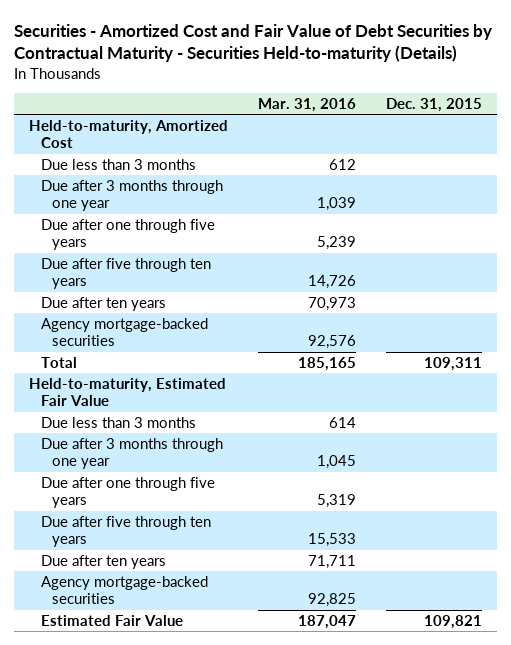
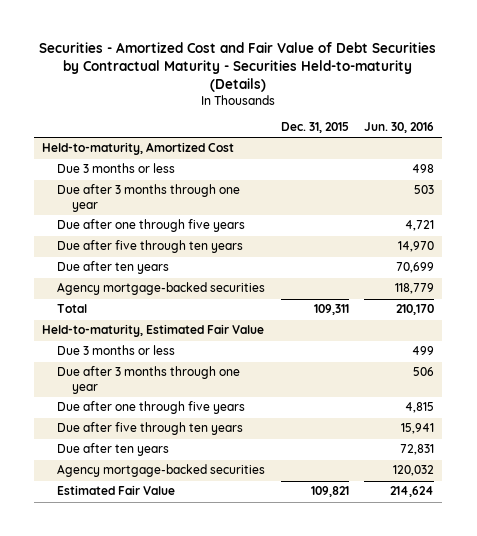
- | Mar. 31, 2016 | Dec. 31, 2015
+ | Dec. 31, 2015 | Jun. 30, 2016
- Due less than 3 months | 612 |
+ Due 3 months or less | | 498
- Due less than 3 months | 614 |
+ Due 3 months or less | | 499

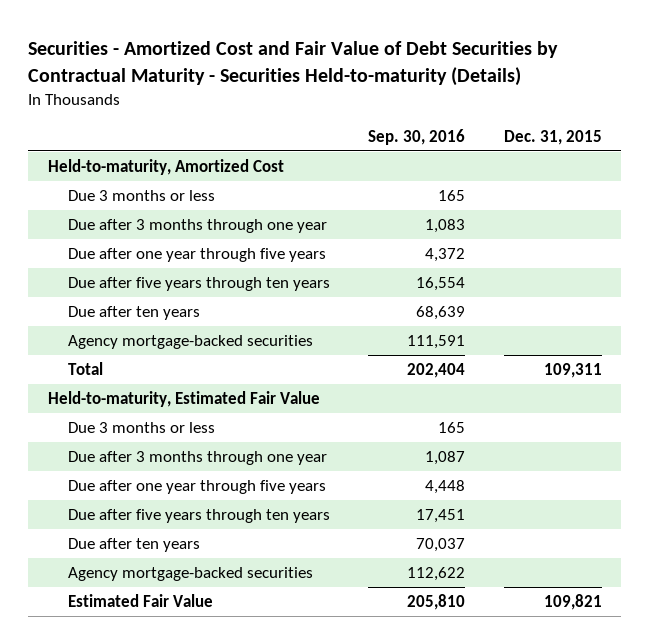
- | Dec. 31, 2015 | Jun. 30, 2016
+ | Sep. 30, 2016 | Dec. 31, 2015
- Due after one through five years | | 4,721
- Due after five through ten years | | 14,970
+ Due after one year through five years | 4,372 |
+ Due after five years through ten years | 16,554 |
- Due after one through five years | | 4,815
- Due after five through ten years | | 15,941
+ Due after one year through five years | 4,448 |
+ Due after five years through ten years | 17,451 |

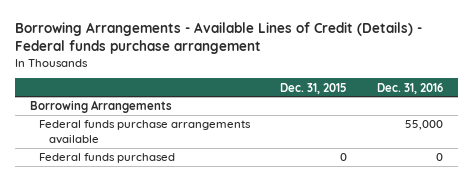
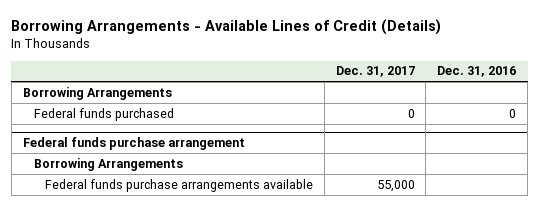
- Borrowing Arrangements - Available Lines of Credit (Details) - Federal funds purchase arrangement
+ Borrowing Arrangements - Available Lines of Credit (Details)
- | Dec. 31, 2015 | Dec. 31, 2016
+ | Dec. 31, 2017 | Dec. 31, 2016
- Federal funds purchase arrangements available | | 55,000
+ Federal funds purchase arrangement
+ Borrowing Arrangements
+ Federal funds purchase arrangements available | 55,000 |

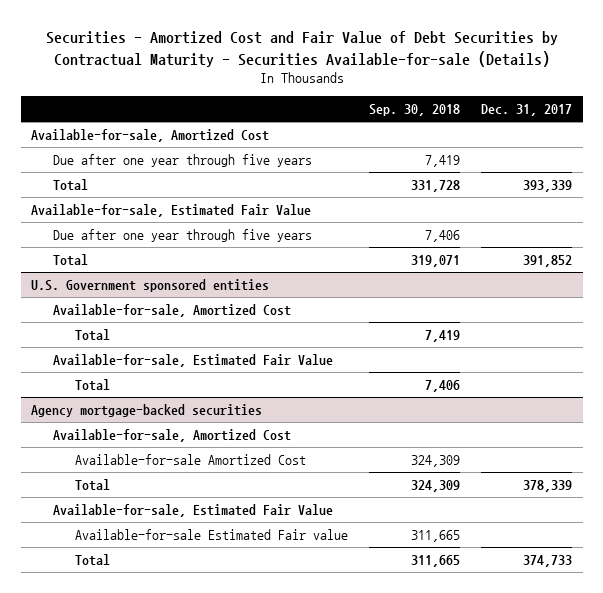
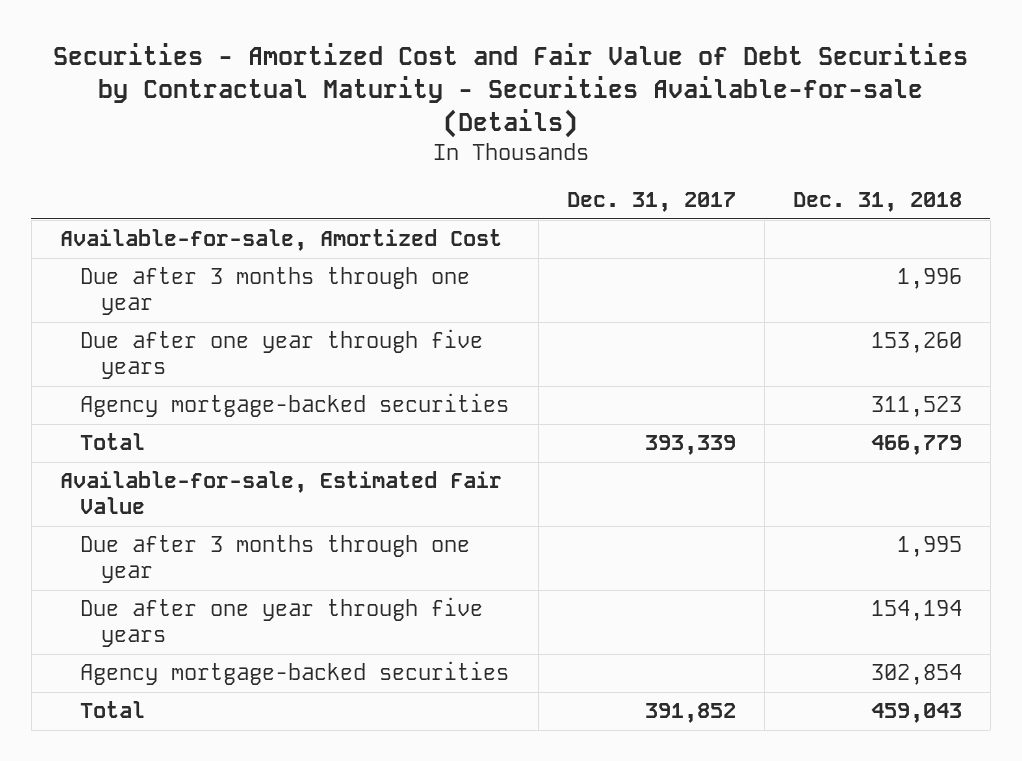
- | Sep. 30, 2018 | Dec. 31, 2017
+ | Dec. 31, 2017 | Dec. 31, 2018
+ Due after 3 months through one year | | 1,996
+ Agency mortgage-backed securities | | 311,523
+ Due after 3 months through one year | | 1,995
+ Agency mortgage-backed securities | | 302,854
- U.S. Government sponsored entities
- Available-for-sale, Amortized Cost
- Total | 7,419 |
- Available-for-sale, Estimated Fair Value
- Total | 7,406 |
- Agency mortgage-backed securities
- Available-for-sale, Amortized Cost
- Available-for-sale Amortized Cost | 324,309 |
- Total | 324,309 | 378,339
- Available-for-sale, Estimated Fair Value
- Available-for-sale Estimated Fair value | 311,665 |
- Total | 311,665 | 374,733

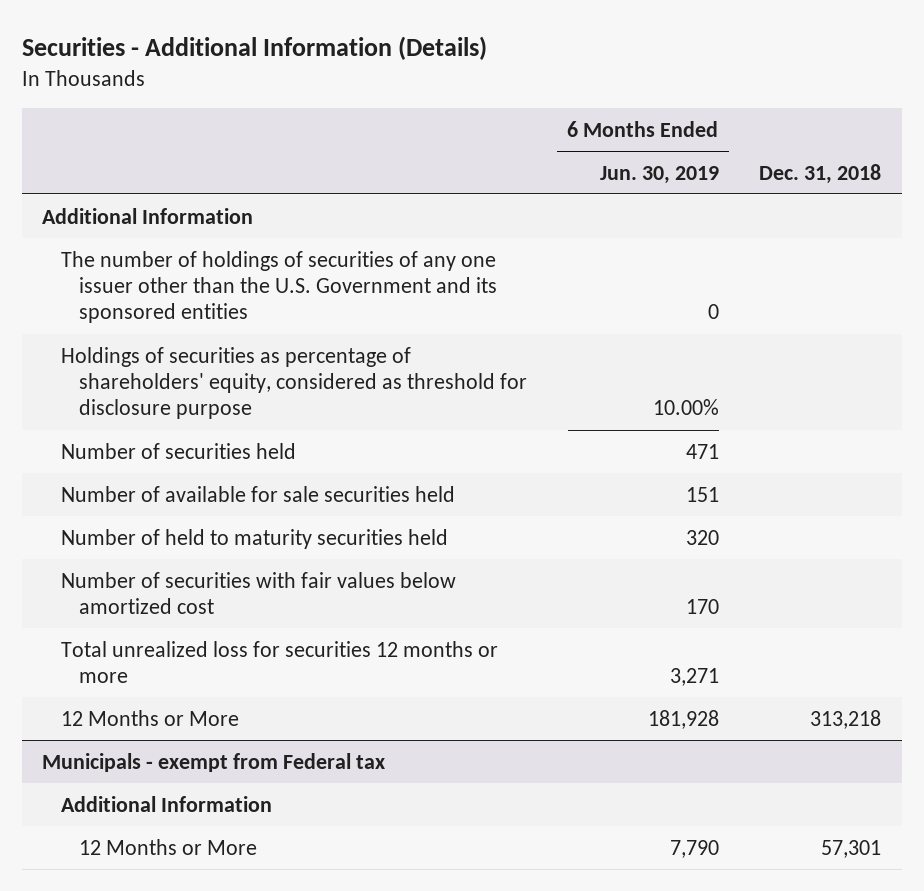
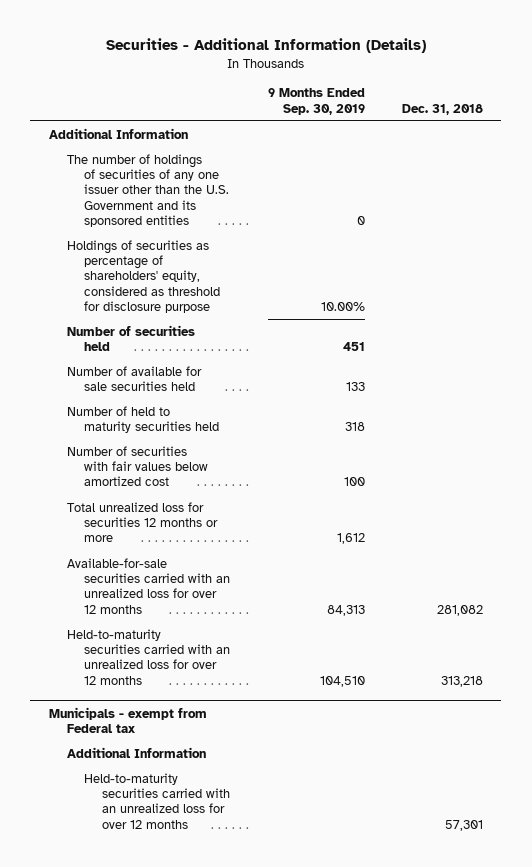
- | 6 Months Ended Jun. 30, 2019 | Dec. 31, 2018
+ | 9 Months Ended Sep. 30, 2019 | Dec. 31, 2018
- 12 Months or More | 181,928 | 313,218
+ Available-for-sale securities carried with an unrealized loss for over 12 months | 84,313 | 281,082
+ Held-to-maturity securities carried with an unrealized loss for over 12 months | 104,510 | 313,218
@ Municipals - exempt from Federal tax
- 12 Months or More | 7,790 | 57,301
+ Held-to-maturity securities carried with an unrealized loss for over 12 months | | 57,301

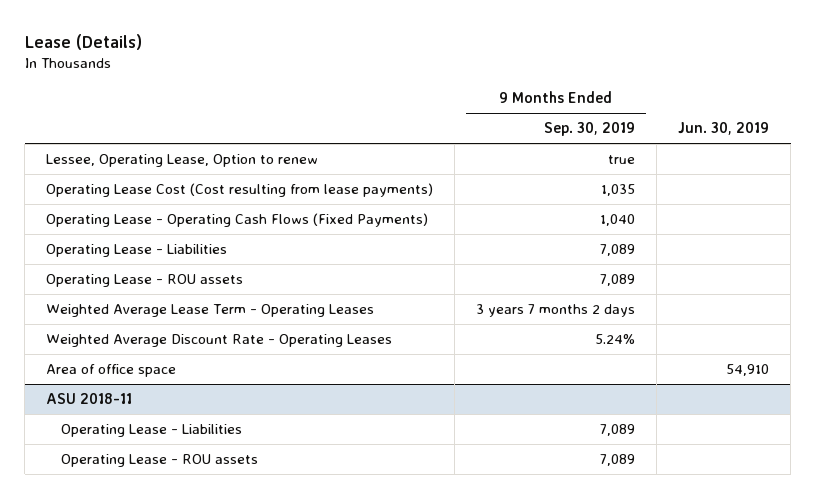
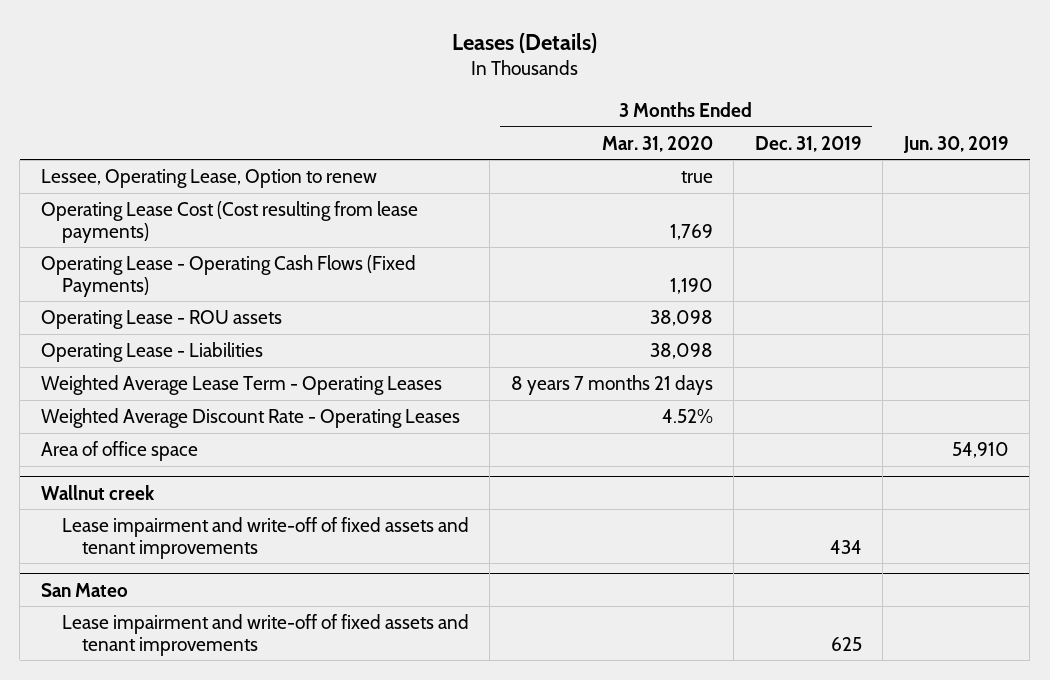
- Lease (Details)
+ Leases (Details)
- | 9 Months Ended Sep. 30, 2019 | Jun. 30, 2019
+ | 3 Months Ended Mar. 31, 2020 | 3 Months Ended Dec. 31, 2019 | Jun. 30, 2019
moved down: Operating Lease - Liabilities | 38,098 | |
- ASU 2018-11
- Operating Lease - Liabilities | 7,089 |
- Operating Lease - ROU assets | 7,089 |
+ Wallnut creek
+ Lease impairment and write-off of fixed assets and tenant improvements | | 434 |
+ San Mateo
+ Lease impairment and write-off of fixed assets and tenant improvements | | 625 |

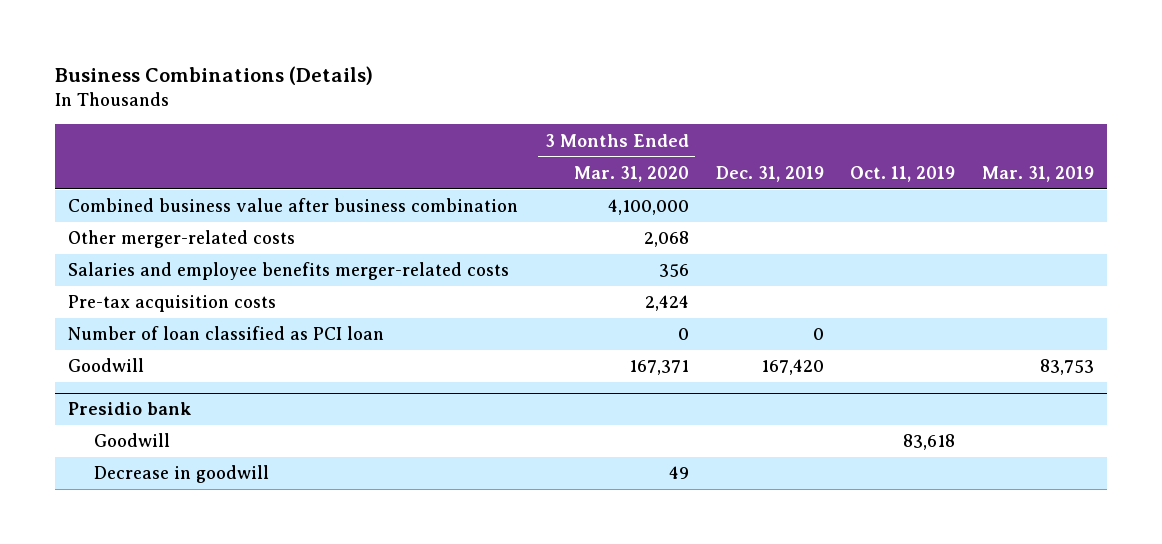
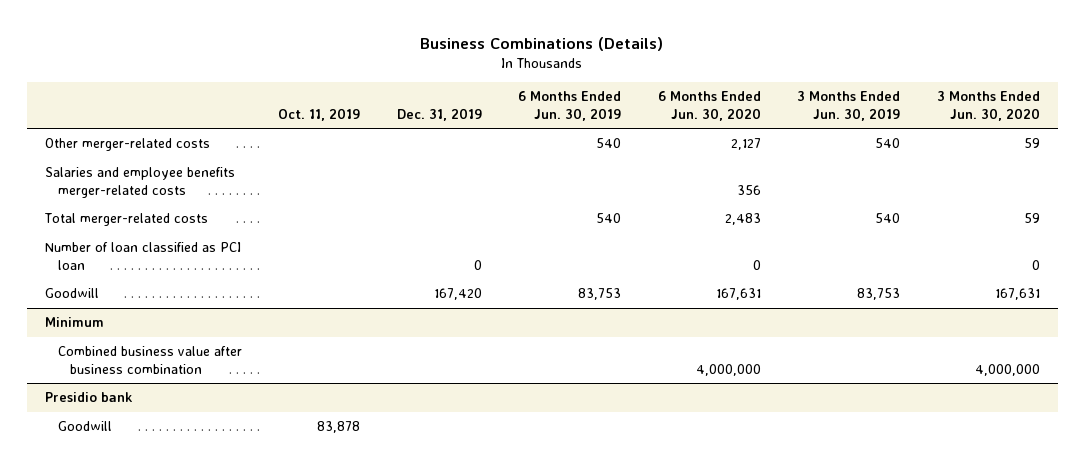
- | 3 Months Ended Mar. 31, 2020 | Dec. 31, 2019 | Oct. 11, 2019 | Mar. 31, 2019
+ | Oct. 11, 2019 | Dec. 31, 2019 | 6 Months Ended Jun. 30, 2019 | 6 Months Ended Jun. 30, 2020 | 3 Months Ended Jun. 30, 2019 | 3 Months Ended Jun. 30, 2020
- Combined business value after business combination | 4,100,000 | | |
- Pre-tax acquisition costs | 2,424 | | |
+ Total merger-related costs | | | 540 | 2,483 | 540 | 59
+ Minimum
+ Combined business value after business combination | | | | 4,000,000 | | 4,000,000
@ Presidio bank
- Goodwill | | | 83,618 |
- Decrease in goodwill | 49 | | |
+ Goodwill | 83,878 | | | | |

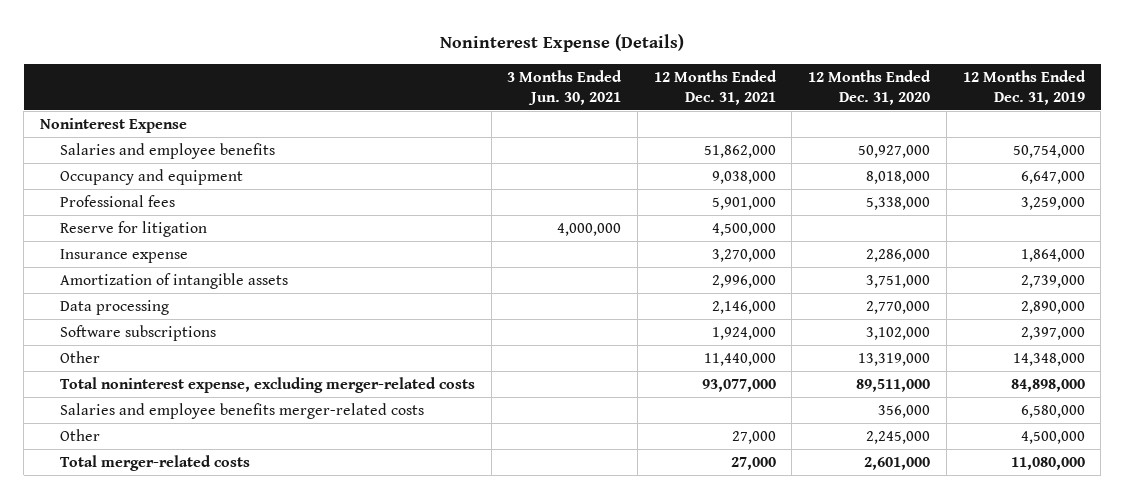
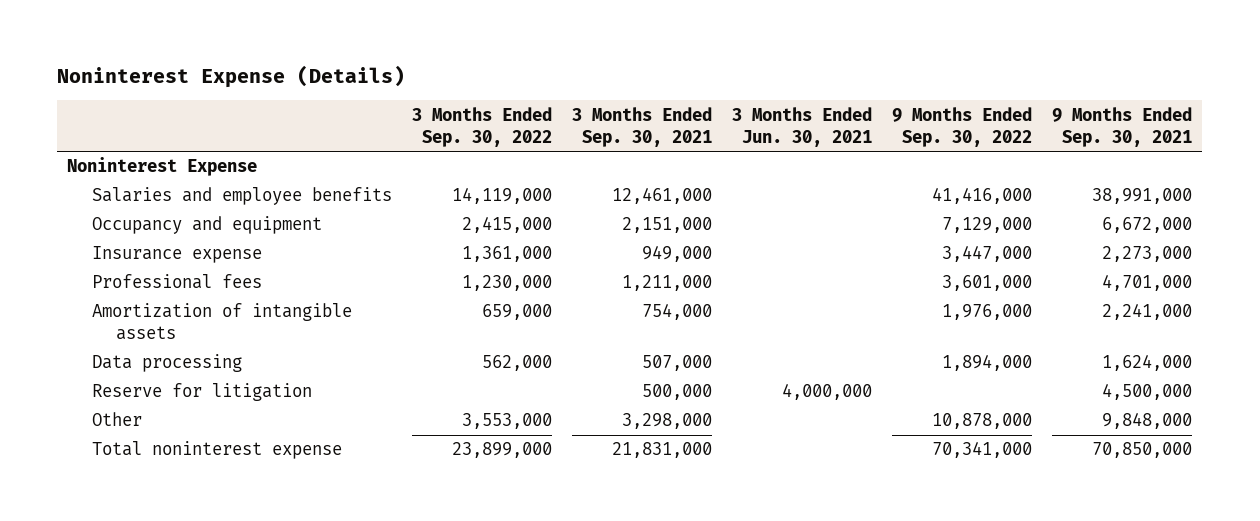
- | 3 Months Ended Jun. 30, 2021 | 12 Months Ended Dec. 31, 2021 | 12 Months Ended Dec. 31, 2020 | 12 Months Ended Dec. 31, 2019
+ | 3 Months Ended Sep. 30, 2022 | 3 Months Ended Sep. 30, 2021 | 3 Months Ended Jun. 30, 2021 | 9 Months Ended Sep. 30, 2022 | 9 Months Ended Sep. 30, 2021
moved down: Professional fees | 1,230,000 | 1,211,000 | | 3,601,000 | 4,701,000
- Software subscriptions | | 1,924,000 | 3,102,000 | 2,397,000
- Other | | 11,440,000 | 13,319,000 | 14,348,000
- Total noninterest expense, excluding merger-related costs | | 93,077,000 | 89,511,000 | 84,898,000
- Salaries and employee benefits merger-related costs | | | 356,000 | 6,580,000
moved down: Reserve for litigation | | 500,000 | 4,000,000 | | 4,500,000
- Total merger-related costs | | 27,000 | 2,601,000 | 11,080,000
+ Total noninterest expense | 23,899,000 | 21,831,000 | | 70,341,000 | 70,850,000

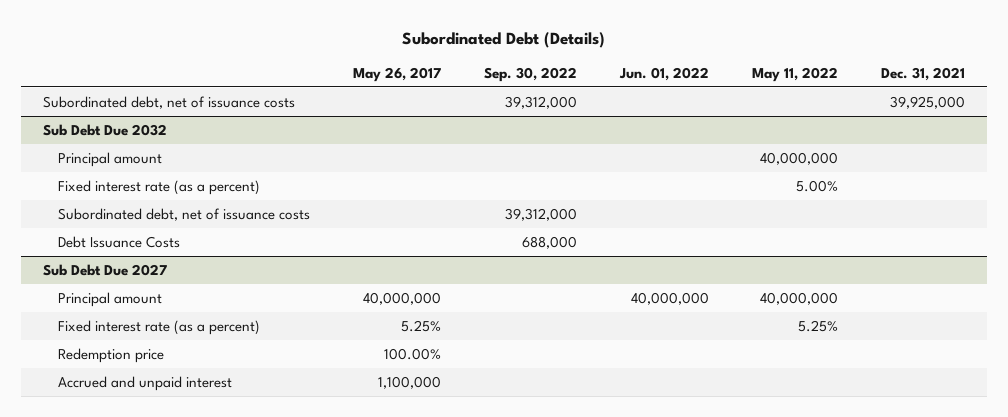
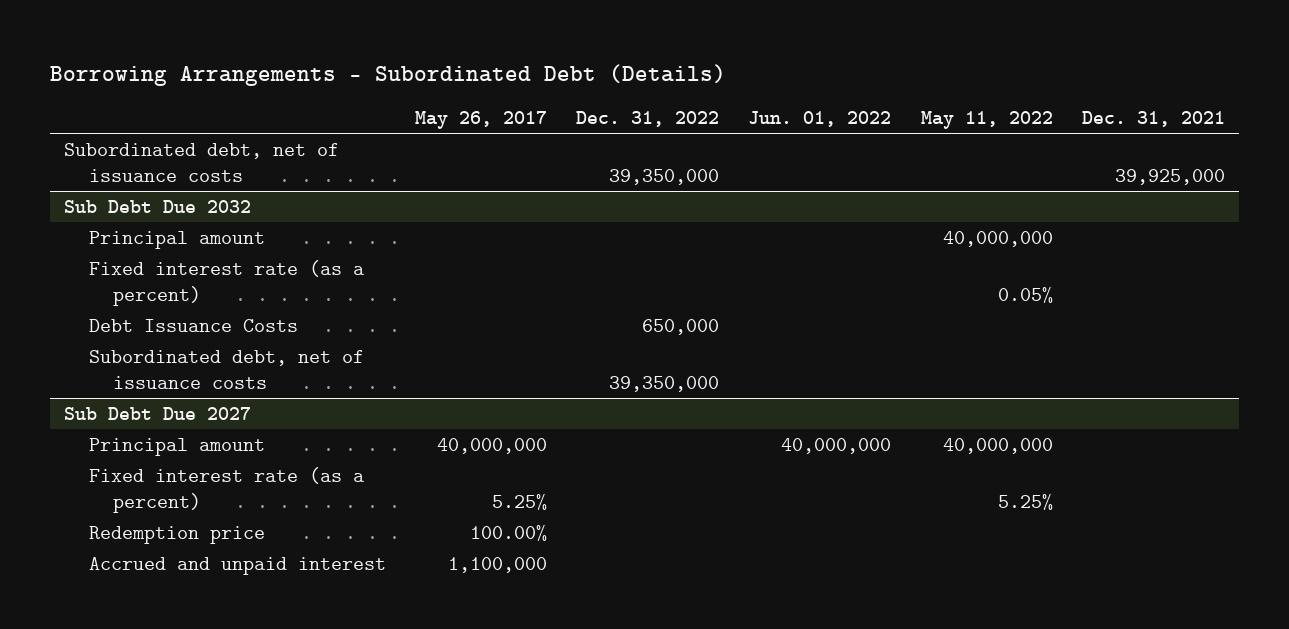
- Subordinated Debt (Details)
+ Borrowing Arrangements - Subordinated Debt (Details)
- | May 26, 2017 | Sep. 30, 2022 | Jun. 01, 2022 | May 11, 2022 | Dec. 31, 2021
+ | May 26, 2017 | Dec. 31, 2022 | Jun. 01, 2022 | May 11, 2022 | Dec. 31, 2021
@ Sub Debt Due 2032
- Fixed interest rate (as a percent) | | | | 5.00% |
+ Fixed interest rate (as a percent) | | | | 0.05% |
moved down: Subordinated debt, net of issuance costs | | 39,350,000 | | |

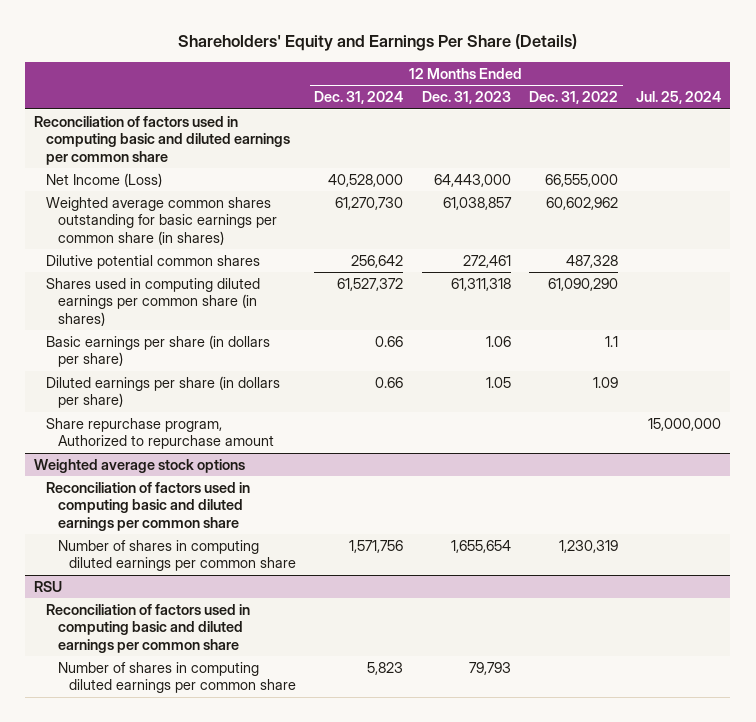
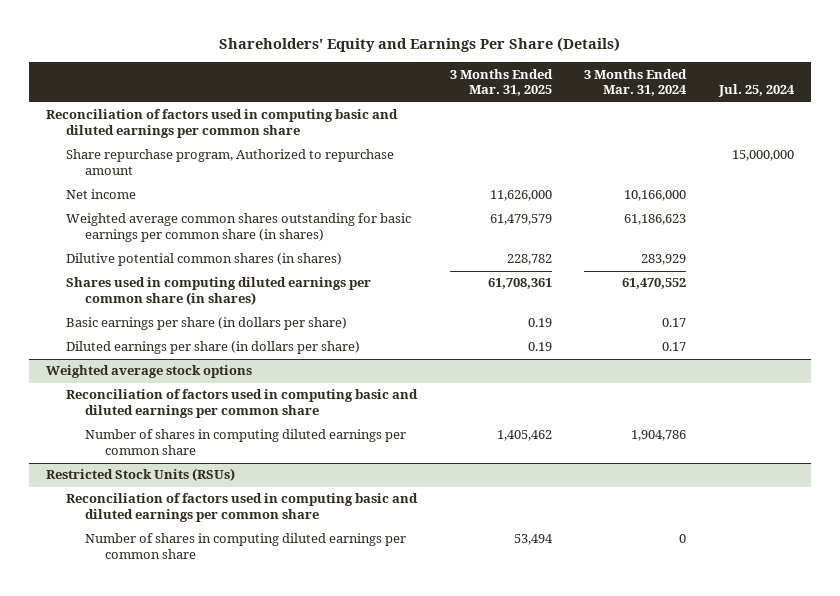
- | 12 Months Ended Dec. 31, 2024 | 12 Months Ended Dec. 31, 2023 | 12 Months Ended Dec. 31, 2022 | Jul. 25, 2024
+ | 3 Months Ended Mar. 31, 2025 | 3 Months Ended Mar. 31, 2024 | Jul. 25, 2024
- Net Income (Loss) | 40,528,000 | 64,443,000 | 66,555,000 |
moved up: Share repurchase program, Authorized to repurchase amount | | | 15,000,000
+ Net income | 11,626,000 | 10,166,000 |
- Dilutive potential common shares | 256,642 | 272,461 | 487,328 |
+ Dilutive potential common shares (in shares) | 228,782 | 283,929 |
- RSU
+ Restricted Stock Units (RSUs)

